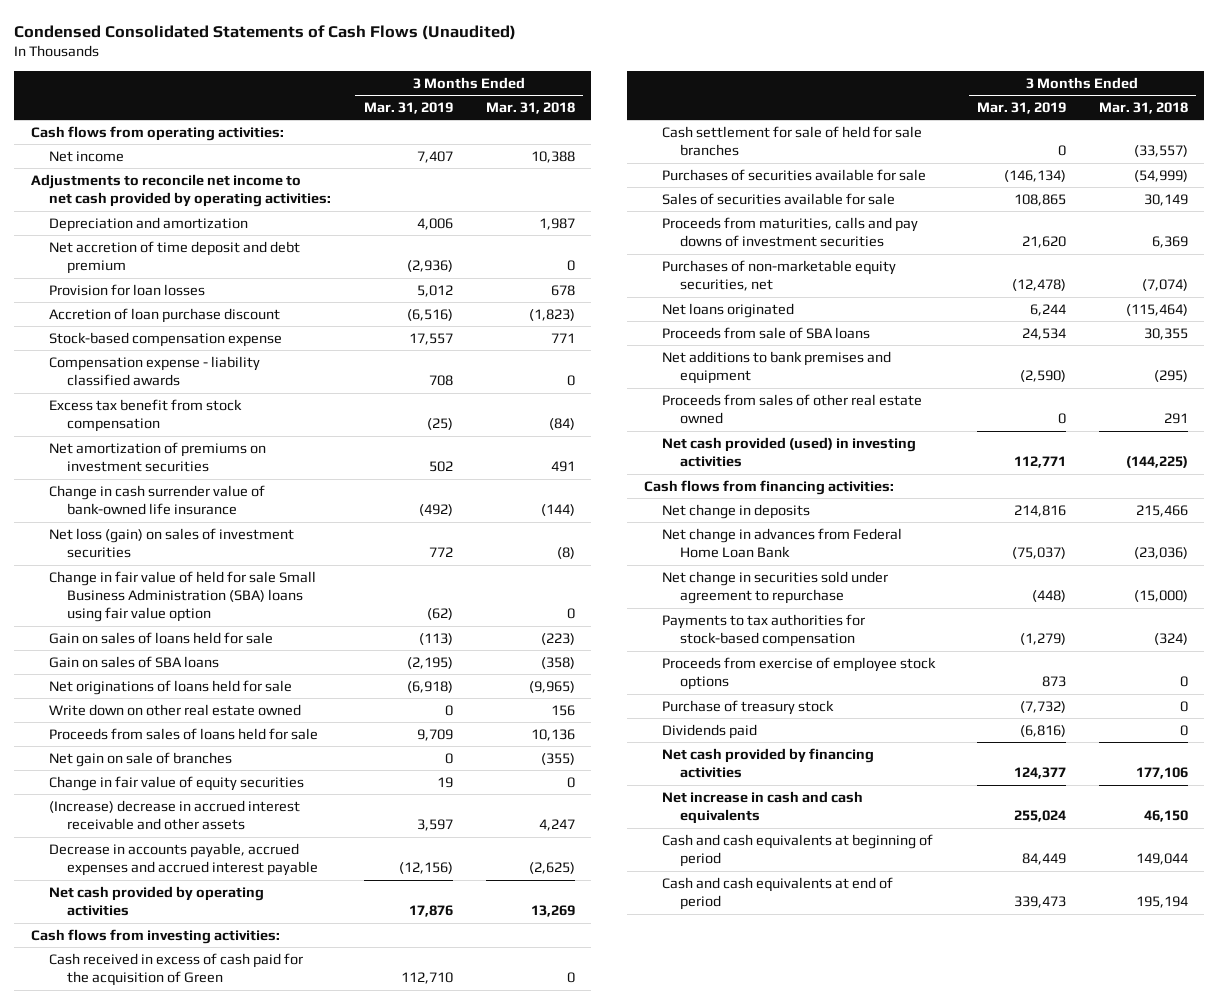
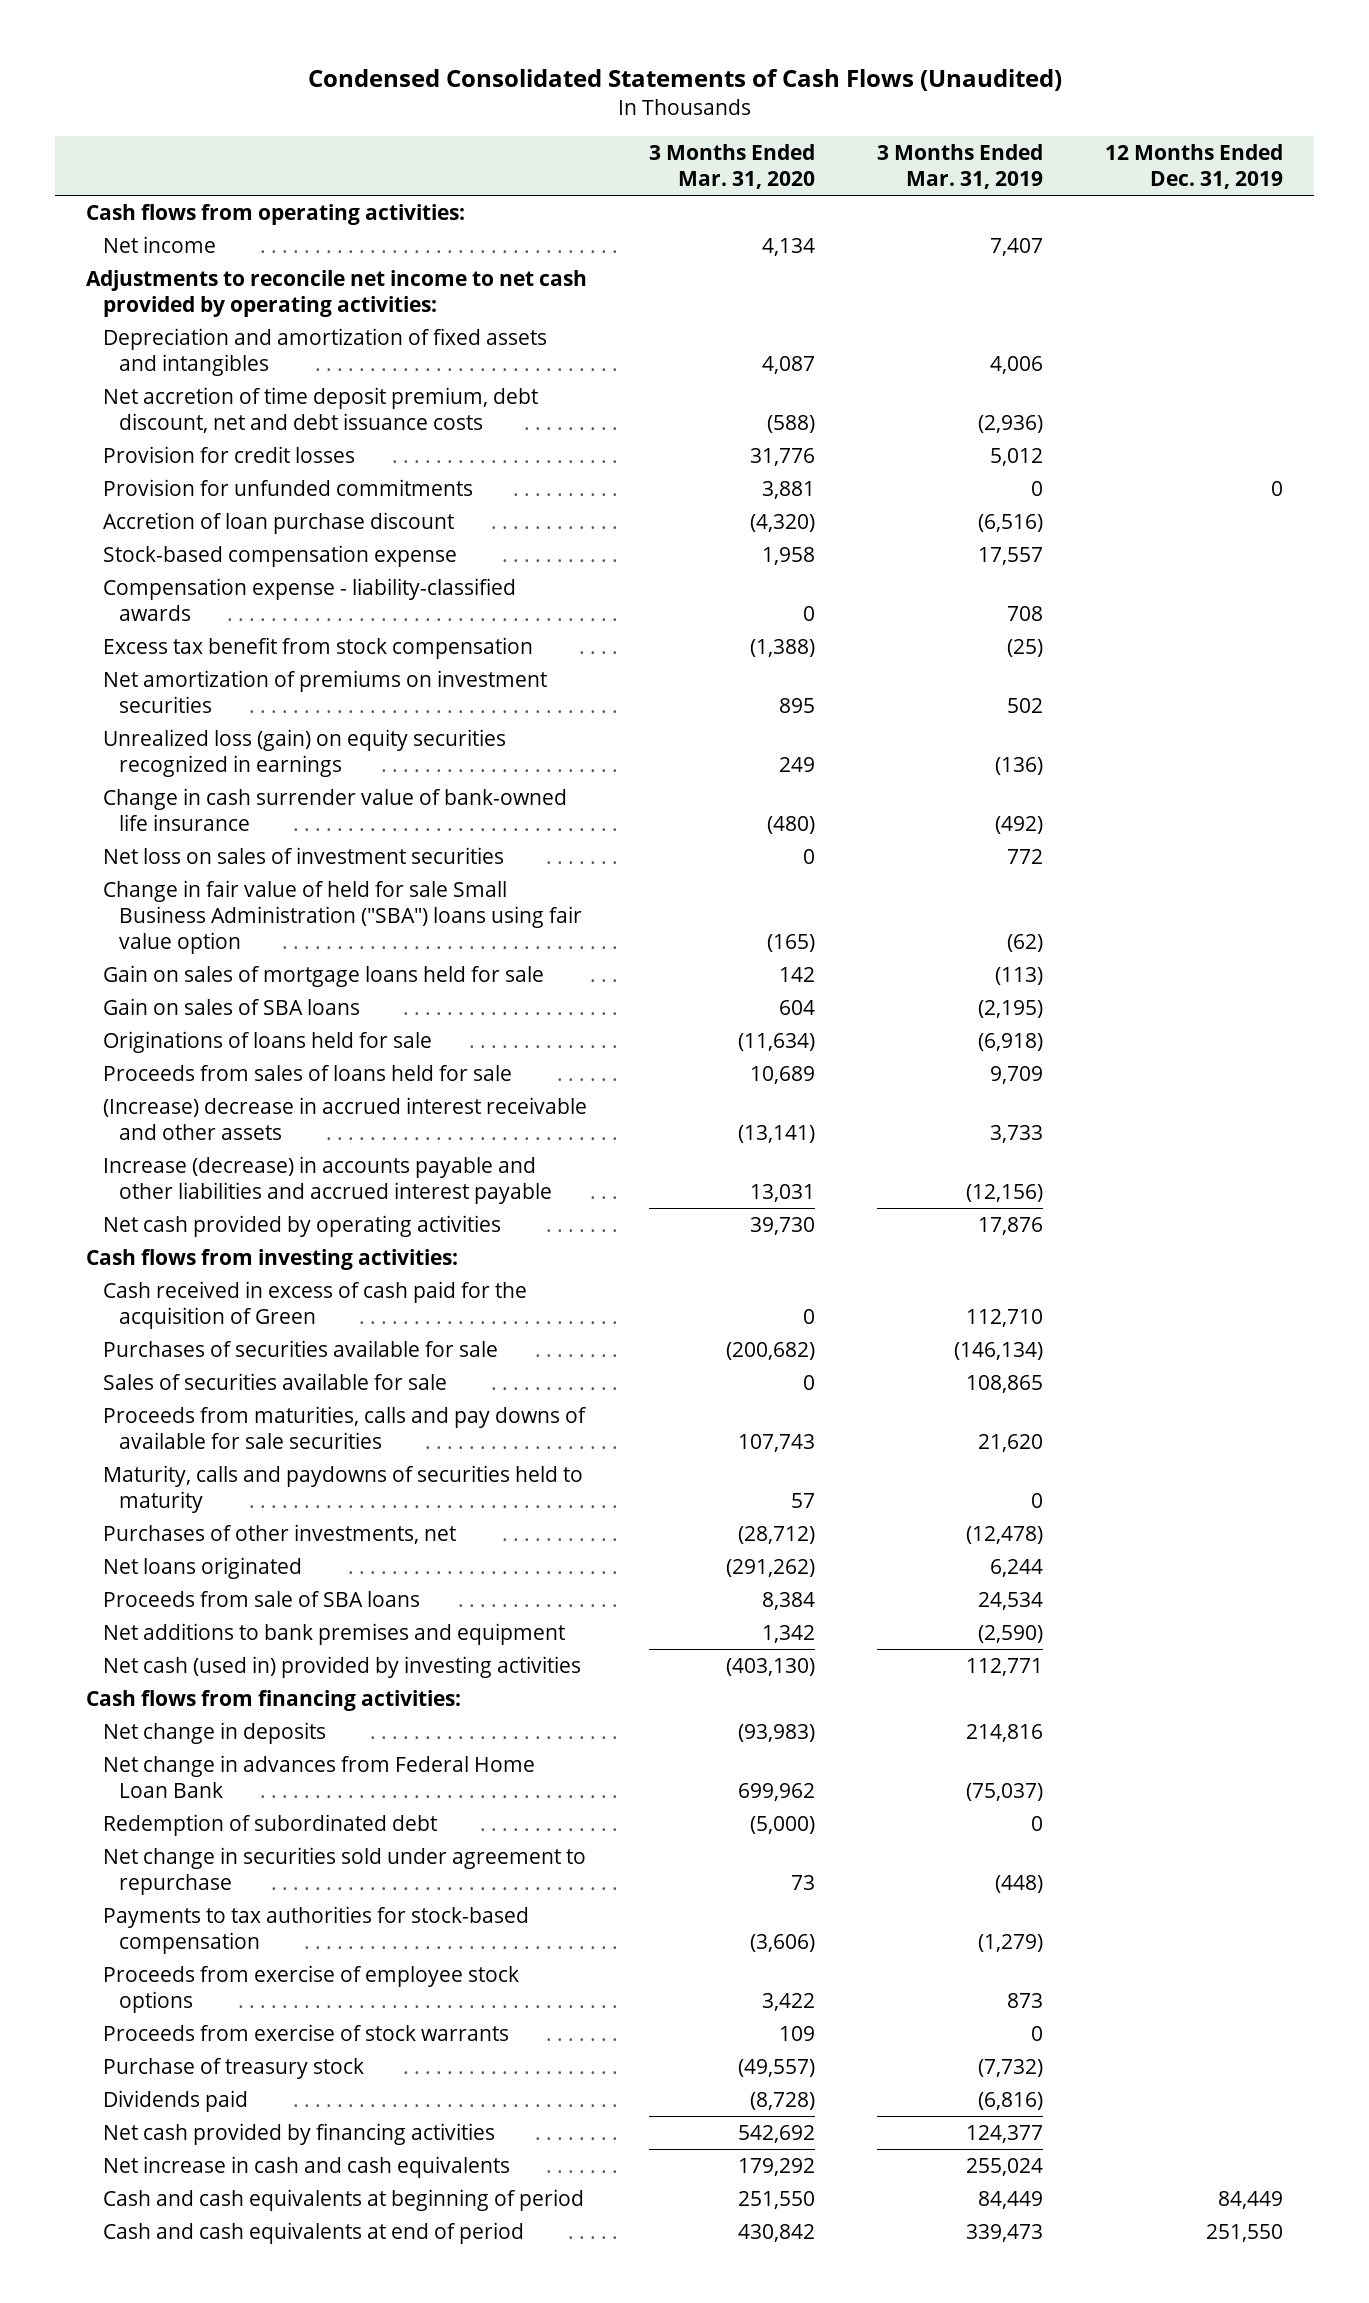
- | 3 Months Ended Mar. 31, 2019 | 3 Months Ended Mar. 31, 2018
+ | 3 Months Ended Mar. 31, 2020 | 3 Months Ended Mar. 31, 2019 | 12 Months Ended Dec. 31, 2019
- Depreciation and amortization | 4,006 | 1,987
- Net accretion of time deposit and debt premium | (2,936) | 0
- Provision for loan losses | 5,012 | 678
+ Depreciation and amortization of fixed assets and intangibles | 4,087 | 4,006 |
+ Net accretion of time deposit premium, debt discount, net and debt issuance costs | (588) | (2,936) |
+ Provision for credit losses | 31,776 | 5,012 |
+ Provision for unfunded commitments | 3,881 | 0 | 0
- Compensation expense - liability classified awards | 708 | 0
+ Compensation expense - liability-classified awards | 0 | 708 |
+ Unrealized loss (gain) on equity securities recognized in earnings | 249 | (136) |
- Net loss (gain) on sales of investment securities | 772 | (8)
- Change in fair value of held for sale Small Business Administration (SBA) loans using fair value option | (62) | 0
- Gain on sales of loans held for sale | (113) | (223)
+ Net loss on sales of investment securities | 0 | 772 |
+ Change in fair value of held for sale Small Business Administration ("SBA") loans using fair value option | (165) | (62) |
+ Gain on sales of mortgage loans held for sale | 142 | (113) |
- Net originations of loans held for sale | (6,918) | (9,965)
- Write down on other real estate owned | 0 | 156
+ Originations of loans held for sale | (11,634) | (6,918) |
- Net gain on sale of branches | 0 | (355)
- Change in fair value of equity securities | 19 | 0
- (Increase) decrease in accrued interest receivable and other assets | 3,597 | 4,247
- Decrease in accounts payable, accrued expenses and accrued interest payable | (12,156) | (2,625)
+ (Increase) decrease in accrued interest receivable and other assets | (13,141) | 3,733 |
+ Increase (decrease) in accounts payable and other liabilities and accrued interest payable | 13,031 | (12,156) |
- Cash settlement for sale of held for sale branches | 0 | (33,557)
- Proceeds from maturities, calls and pay downs of investment securities | 21,620 | 6,369
- Purchases of non-marketable equity securities, net | (12,478) | (7,074)
+ Proceeds from maturities, calls and pay downs of available for sale securities | 107,743 | 21,620 |
+ Maturity, calls and paydowns of securities held to maturity | 57 | 0 |
+ Purchases of other investments, net | (28,712) | (12,478) |
- Proceeds from sales of other real estate owned | 0 | 291
- Net cash provided (used) in investing activities | 112,771 | (144,225)
+ Net cash (used in) provided by investing activities | (403,130) | 112,771 |
+ Redemption of subordinated debt | (5,000) | 0 |
+ Proceeds from exercise of stock warrants | 109 | 0 |

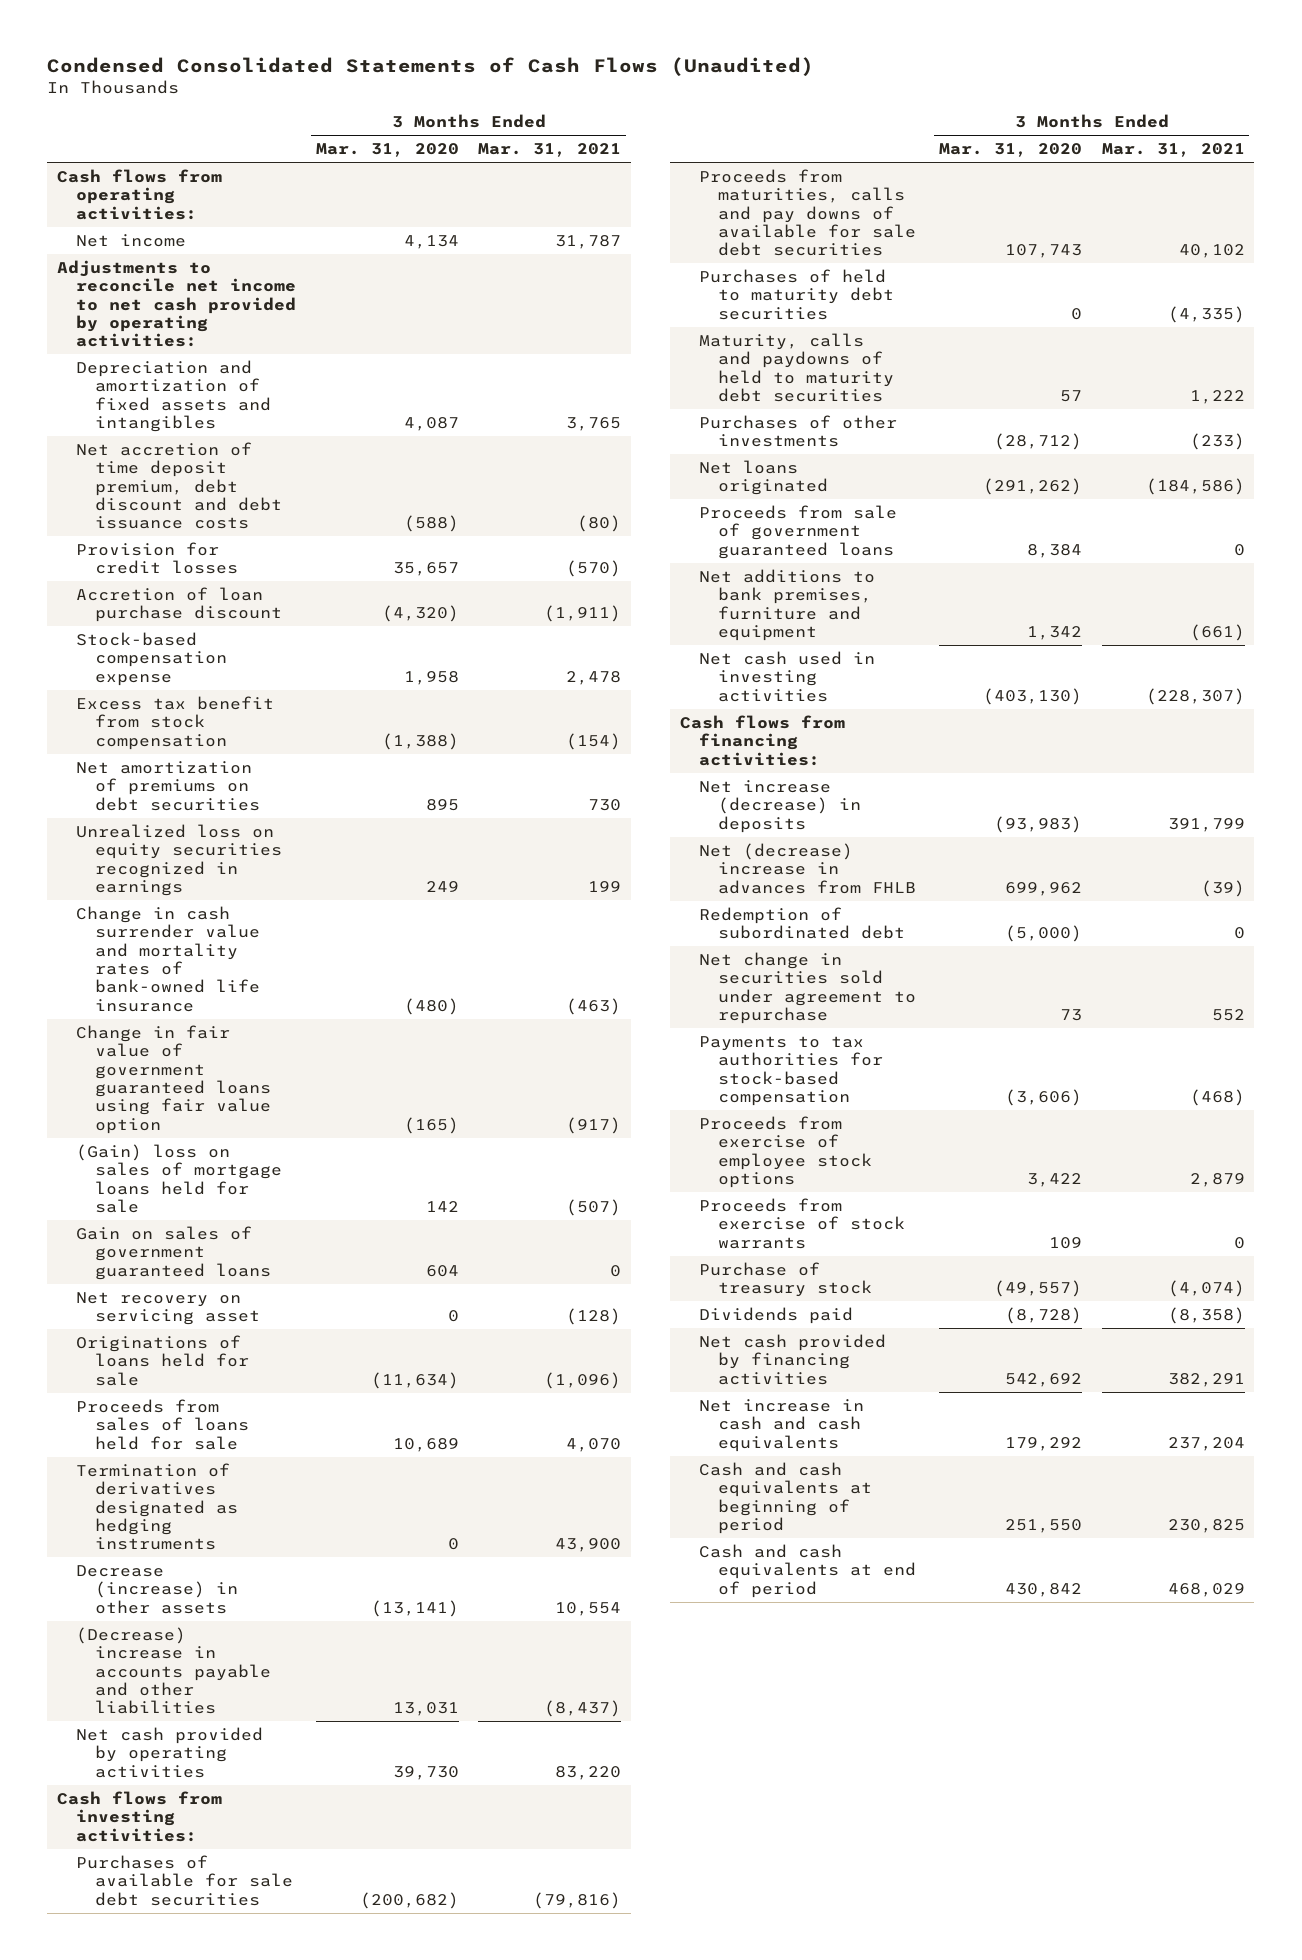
- | 3 Months Ended Mar. 31, 2020 | 3 Months Ended Mar. 31, 2019 | 12 Months Ended Dec. 31, 2019
+ | 3 Months Ended Mar. 31, 2020 | 3 Months Ended Mar. 31, 2021
- Net accretion of time deposit premium, debt discount, net and debt issuance costs | (588) | (2,936) |
- Provision for credit losses | 31,776 | 5,012 |
- Provision for unfunded commitments | 3,881 | 0 | 0
+ Net accretion of time deposit premium, debt discount and debt issuance costs | (588) | (80)
+ Provision for credit losses | 35,657 | (570)
- Compensation expense - liability-classified awards | 0 | 708 |
- Net amortization of premiums on investment securities | 895 | 502 |
- Unrealized loss (gain) on equity securities recognized in earnings | 249 | (136) |
- Change in cash surrender value of bank-owned life insurance | (480) | (492) |
- Net loss on sales of investment securities | 0 | 772 |
- Change in fair value of held for sale Small Business Administration ("SBA") loans using fair value option | (165) | (62) |
- Gain on sales of mortgage loans held for sale | 142 | (113) |
- Gain on sales of SBA loans | 604 | (2,195) |
+ Net amortization of premiums on debt securities | 895 | 730
+ Unrealized loss on equity securities recognized in earnings | 249 | 199
+ Change in cash surrender value and mortality rates of bank-owned life insurance | (480) | (463)
+ Change in fair value of government guaranteed loans using fair value option | (165) | (917)
+ (Gain) loss on sales of mortgage loans held for sale | 142 | (507)
+ Gain on sales of government guaranteed loans | 604 | 0
+ Net recovery on servicing asset | 0 | (128)
- (Increase) decrease in accrued interest receivable and other assets | (13,141) | 3,733 |
- Increase (decrease) in accounts payable and other liabilities and accrued interest payable | 13,031 | (12,156) |
+ Termination of derivatives designated as hedging instruments | 0 | 43,900
+ Decrease (increase) in other assets | (13,141) | 10,554
+ (Decrease) increase in accounts payable and other liabilities | 13,031 | (8,437)
- Cash received in excess of cash paid for the acquisition of Green | 0 | 112,710 |
- Purchases of securities available for sale | (200,682) | (146,134) |
- Sales of securities available for sale | 0 | 108,865 |
- Proceeds from maturities, calls and pay downs of available for sale securities | 107,743 | 21,620 |
- Maturity, calls and paydowns of securities held to maturity | 57 | 0 |
- Purchases of other investments, net | (28,712) | (12,478) |
+ Purchases of available for sale debt securities | (200,682) | (79,816)
+ Proceeds from maturities, calls and pay downs of available for sale debt securities | 107,743 | 40,102
+ Purchases of held to maturity debt securities | 0 | (4,335)
+ Maturity, calls and paydowns of held to maturity debt securities | 57 | 1,222
+ Purchases of other investments | (28,712) | (233)
- Proceeds from sale of SBA loans | 8,384 | 24,534 |
- Net additions to bank premises and equipment | 1,342 | (2,590) |
- Net cash (used in) provided by investing activities | (403,130) | 112,771 |
+ Proceeds from sale of government guaranteed loans | 8,384 | 0
+ Net additions to bank premises, furniture and equipment | 1,342 | (661)
+ Net cash used in investing activities | (403,130) | (228,307)
- Net change in deposits | (93,983) | 214,816 |
- Net change in advances from Federal Home Loan Bank | 699,962 | (75,037) |
+ Net increase (decrease) in deposits | (93,983) | 391,799
+ Net (decrease) increase in advances from FHLB | 699,962 | (39)

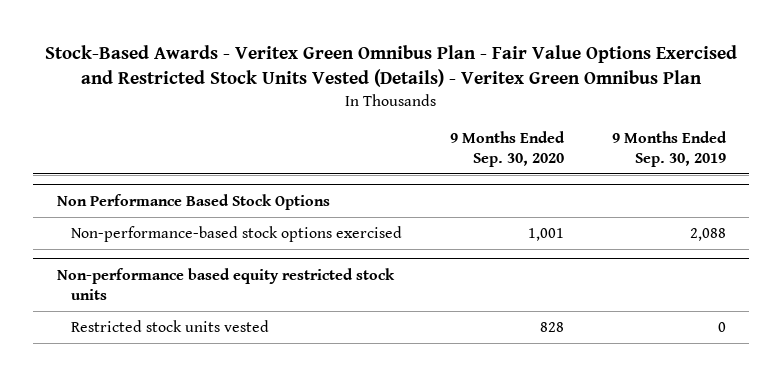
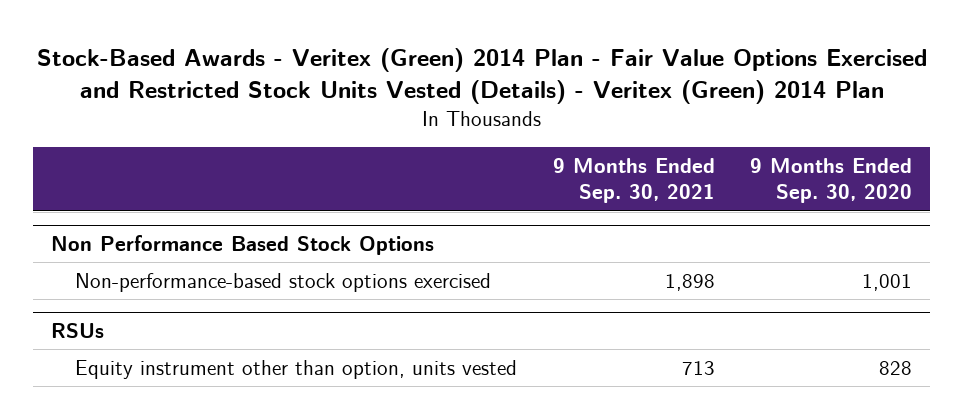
- Stock-Based Awards - Veritex Green Omnibus Plan - Fair Value Options Exercised and Restricted Stock Units Vested (Details) - Veritex Green Omnibus Plan
+ Stock-Based Awards - Veritex (Green) 2014 Plan - Fair Value Options Exercised and Restricted Stock Units Vested (Details) - Veritex (Green) 2014 Plan
- | 9 Months Ended Sep. 30, 2020 | 9 Months Ended Sep. 30, 2019
+ | 9 Months Ended Sep. 30, 2021 | 9 Months Ended Sep. 30, 2020
- Non-performance based equity restricted stock units
- Restricted stock units vested | 828 | 0
+ RSUs
+ Equity instrument other than option, units vested | 713 | 828

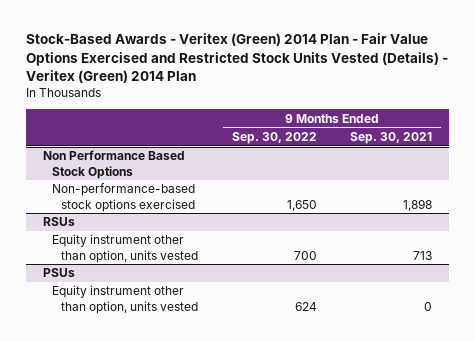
- | 9 Months Ended Sep. 30, 2021 | 9 Months Ended Sep. 30, 2020
+ | 9 Months Ended Sep. 30, 2022 | 9 Months Ended Sep. 30, 2021
+ PSUs
+ Equity instrument other than option, units vested | 624 | 0

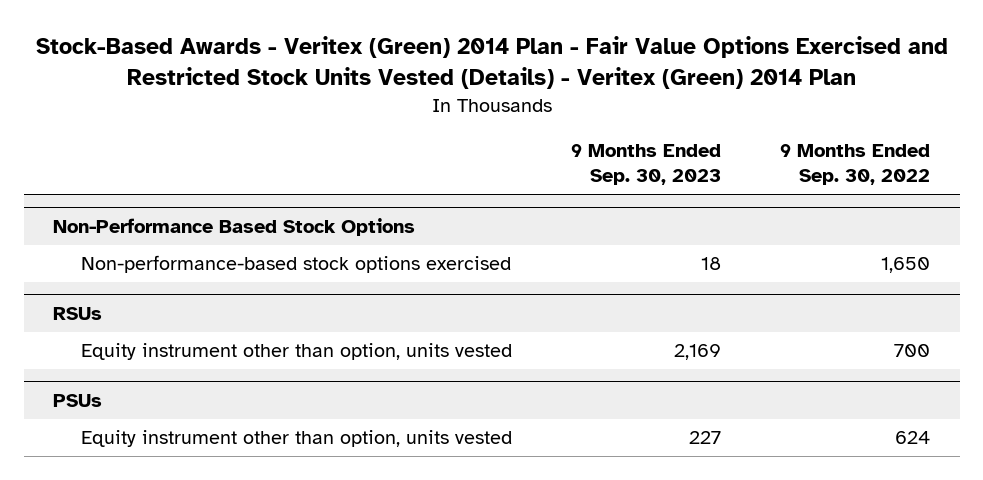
- | 9 Months Ended Sep. 30, 2022 | 9 Months Ended Sep. 30, 2021
+ | 9 Months Ended Sep. 30, 2023 | 9 Months Ended Sep. 30, 2022
- Non Performance Based Stock Options
+ Non-Performance Based Stock Options

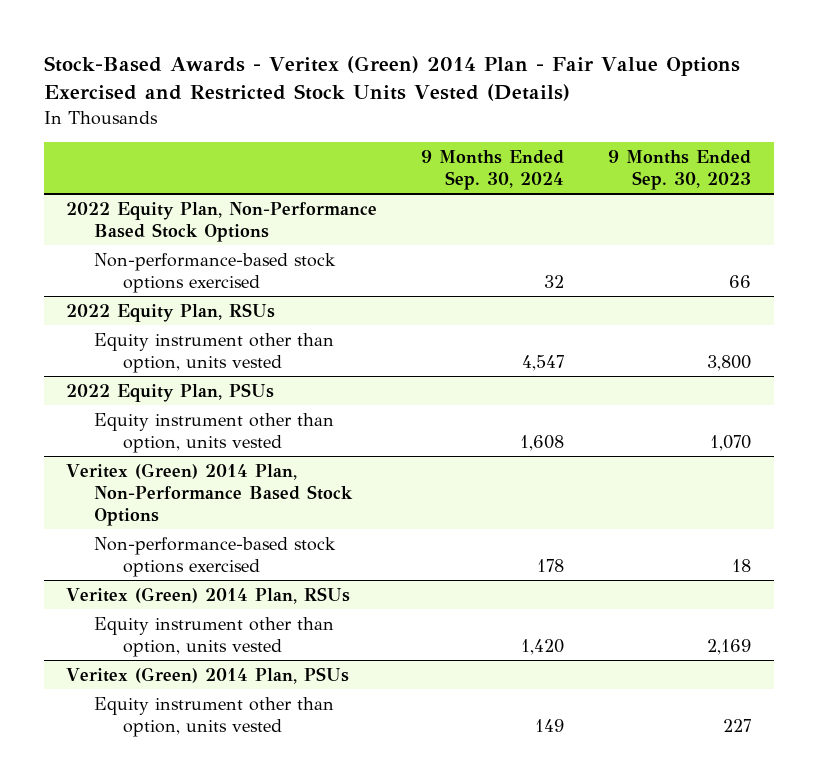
- Stock-Based Awards - Veritex (Green) 2014 Plan - Fair Value Options Exercised and Restricted Stock Units Vested (Details) - Veritex (Green) 2014 Plan
+ Stock-Based Awards - Veritex (Green) 2014 Plan - Fair Value Options Exercised and Restricted Stock Units Vested (Details)
- | 9 Months Ended Sep. 30, 2023 | 9 Months Ended Sep. 30, 2022
+ | 9 Months Ended Sep. 30, 2024 | 9 Months Ended Sep. 30, 2023
- Non-Performance Based Stock Options
+ 2022 Equity Plan, Non-Performance Based Stock Options
+ Non-performance-based stock options exercised | 32 | 66
+ 2022 Equity Plan, RSUs
+ Equity instrument other than option, units vested | 4,547 | 3,800
+ 2022 Equity Plan, PSUs
+ Equity instrument other than option, units vested | 1,608 | 1,070
+ Veritex (Green) 2014 Plan, Non-Performance Based Stock Options
- RSUs
+ Veritex (Green) 2014 Plan, RSUs
- PSUs
+ Veritex (Green) 2014 Plan, PSUs

